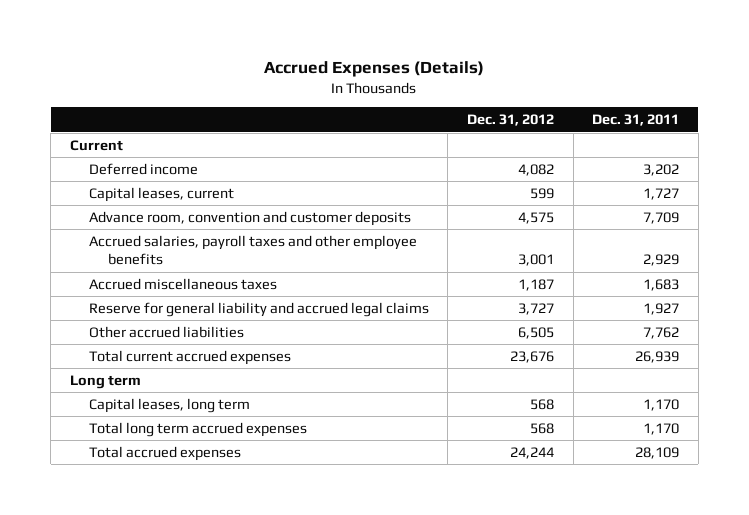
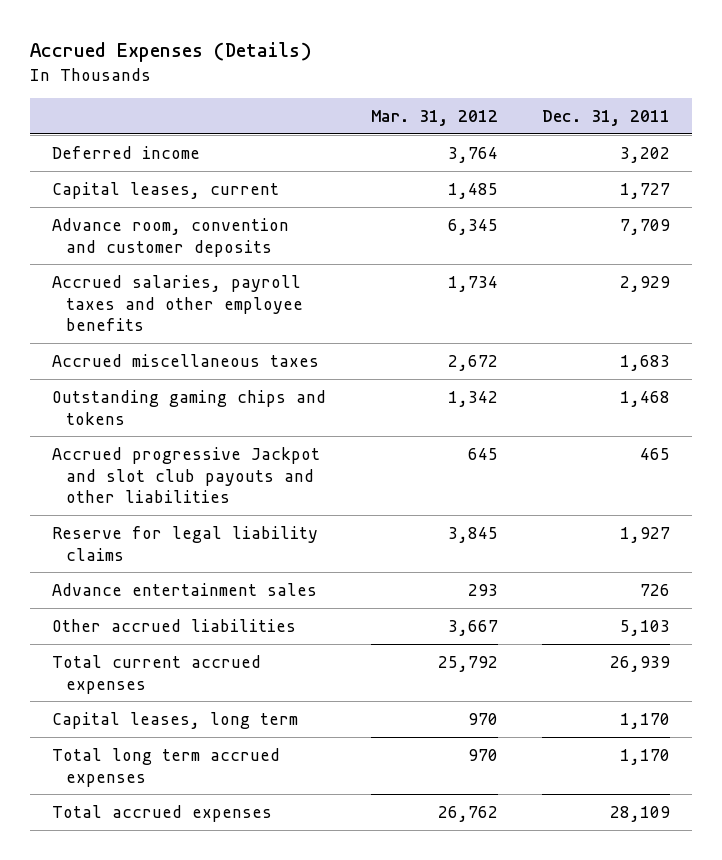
- | Dec. 31, 2012 | Dec. 31, 2011
+ | Mar. 31, 2012 | Dec. 31, 2011
- Current
- Reserve for general liability and accrued legal claims | 3,727 | 1,927
- Other accrued liabilities | 6,505 | 7,762
+ Outstanding gaming chips and tokens | 1,342 | 1,468
+ Accrued progressive Jackpot and slot club payouts and other liabilities | 645 | 465
+ Reserve for legal liability claims | 3,845 | 1,927
+ Advance entertainment sales | 293 | 726
+ Other accrued liabilities | 3,667 | 5,103
- Long term

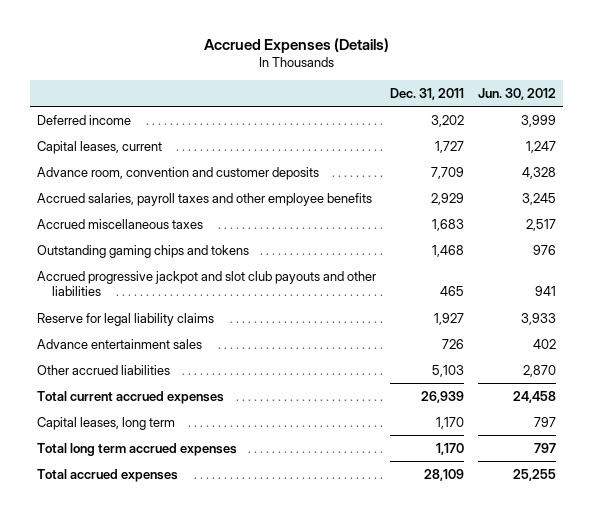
- | Mar. 31, 2012 | Dec. 31, 2011
+ | Dec. 31, 2011 | Jun. 30, 2012
- Accrued progressive Jackpot and slot club payouts and other liabilities | 645 | 465
+ Accrued progressive jackpot and slot club payouts and other liabilities | 465 | 941

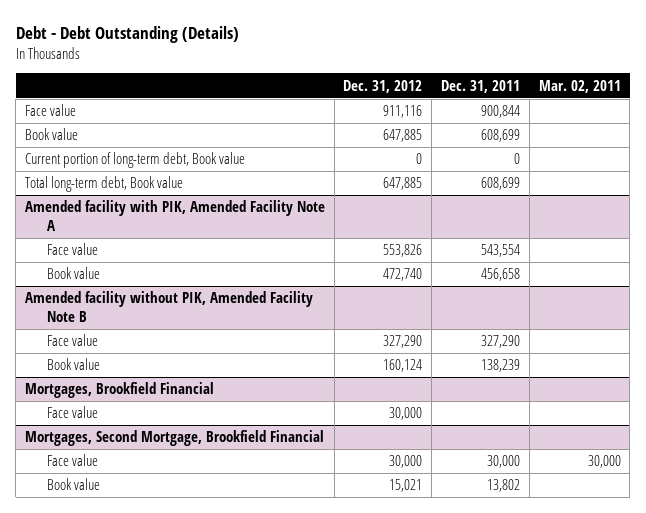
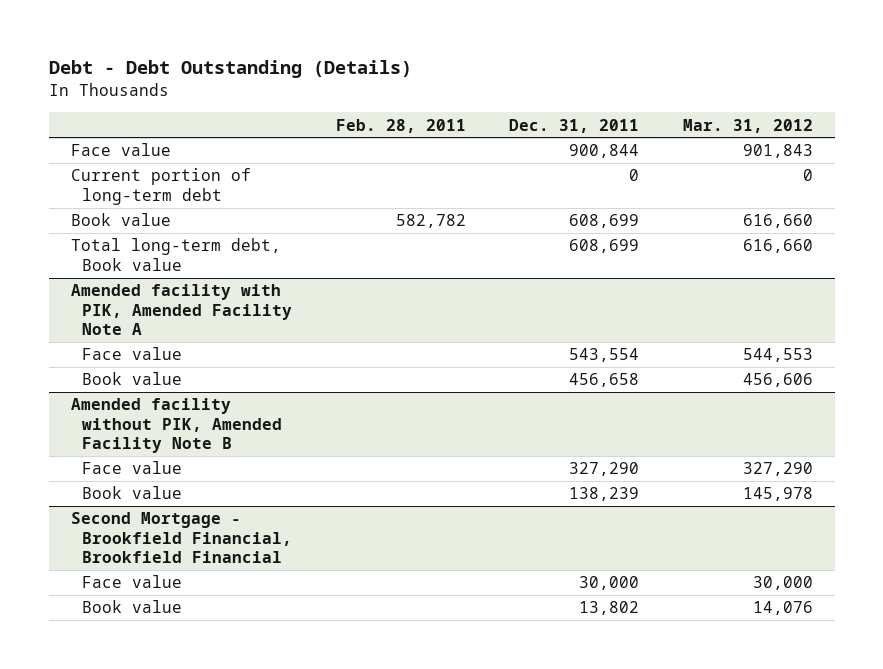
- | Dec. 31, 2012 | Dec. 31, 2011 | Mar. 02, 2011
+ | Feb. 28, 2011 | Dec. 31, 2011 | Mar. 31, 2012
+ Current portion of long-term debt | | 0 | 0
- Current portion of long-term debt, Book value | 0 | 0 |
- Mortgages, Brookfield Financial
- Face value | 30,000 | |
- Mortgages, Second Mortgage, Brookfield Financial
+ Second Mortgage - Brookfield Financial, Brookfield Financial

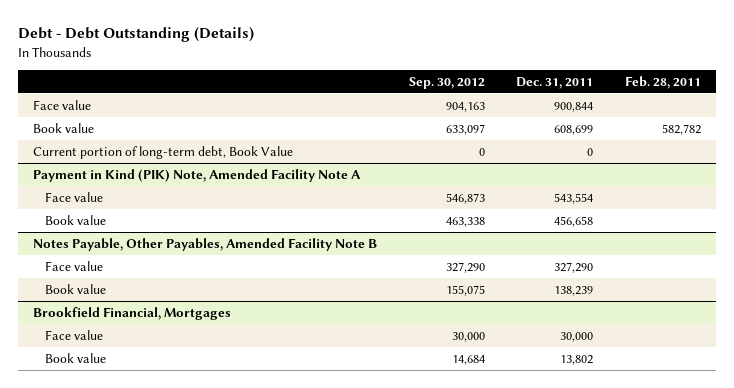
- | Feb. 28, 2011 | Dec. 31, 2011 | Mar. 31, 2012
+ | Sep. 30, 2012 | Dec. 31, 2011 | Feb. 28, 2011
- Current portion of long-term debt | | 0 | 0
- Total long-term debt, Book value | | 608,699 | 616,660
- Amended facility with PIK, Amended Facility Note A
+ Current portion of long-term debt, Book Value | 0 | 0 |
+ Payment in Kind (PIK) Note, Amended Facility Note A
- Amended facility without PIK, Amended Facility Note B
+ Notes Payable, Other Payables, Amended Facility Note B
- Second Mortgage - Brookfield Financial, Brookfield Financial
+ Brookfield Financial, Mortgages

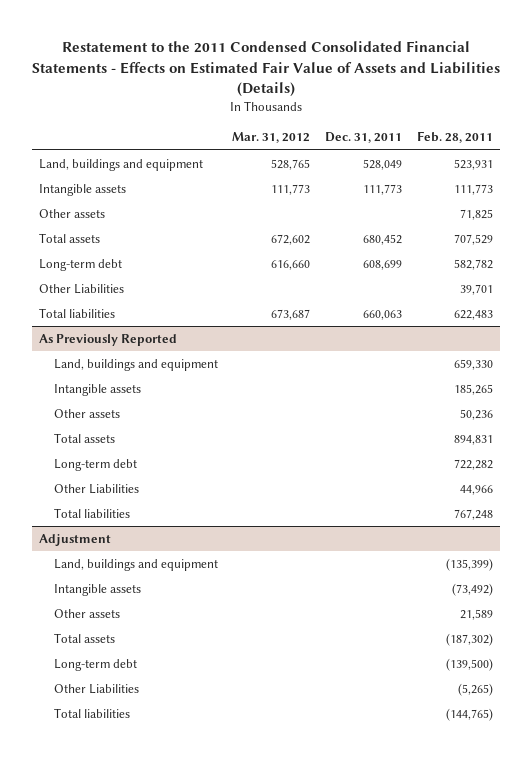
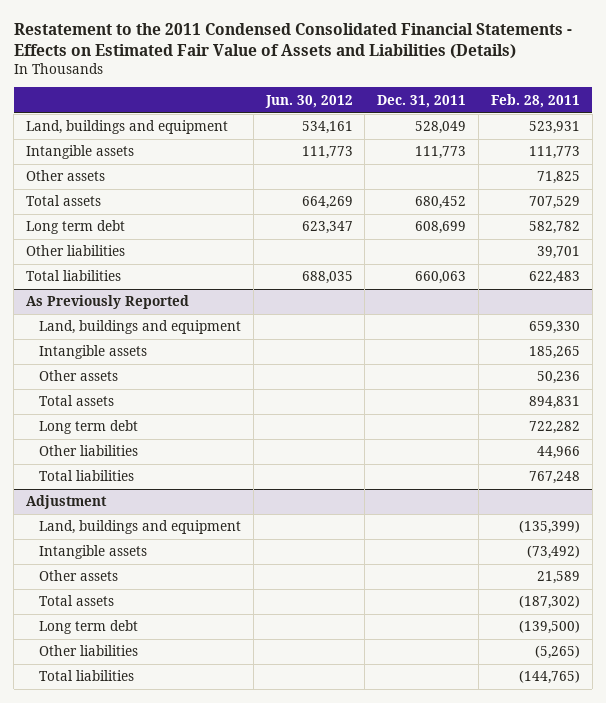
- | Mar. 31, 2012 | Dec. 31, 2011 | Feb. 28, 2011
+ | Jun. 30, 2012 | Dec. 31, 2011 | Feb. 28, 2011
- Long-term debt | 616,660 | 608,699 | 582,782
- Other Liabilities | | | 39,701
+ Long term debt | 623,347 | 608,699 | 582,782
+ Other liabilities | | | 39,701
@ As Previously Reported
- Long-term debt | | | 722,282
- Other Liabilities | | | 44,966
+ Long term debt | | | 722,282
+ Other liabilities | | | 44,966
@ Adjustment
- Long-term debt | | | (139,500)
- Other Liabilities | | | (5,265)
+ Long term debt | | | (139,500)
+ Other liabilities | | | (5,265)

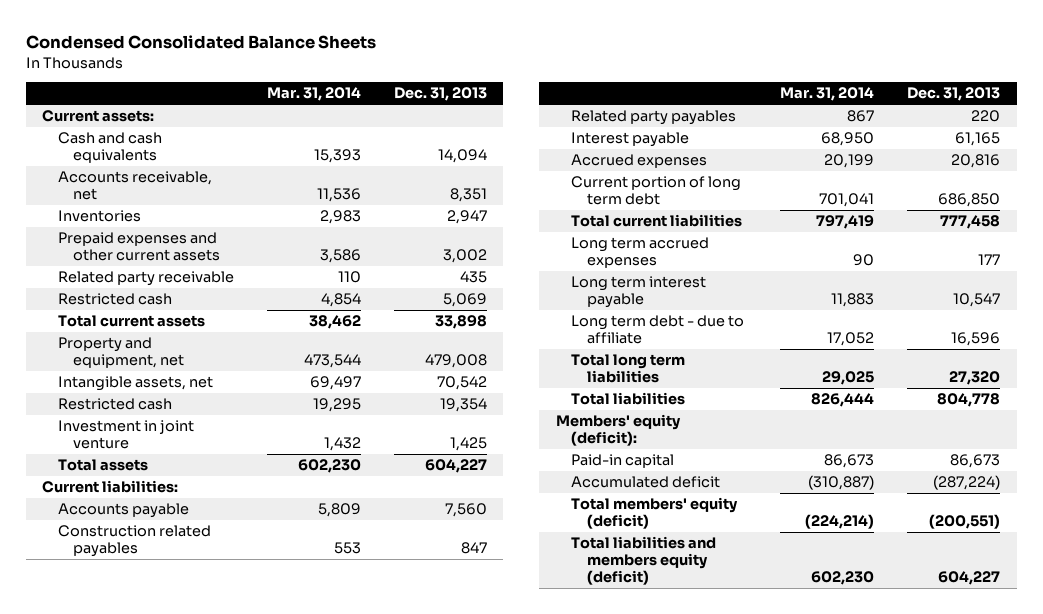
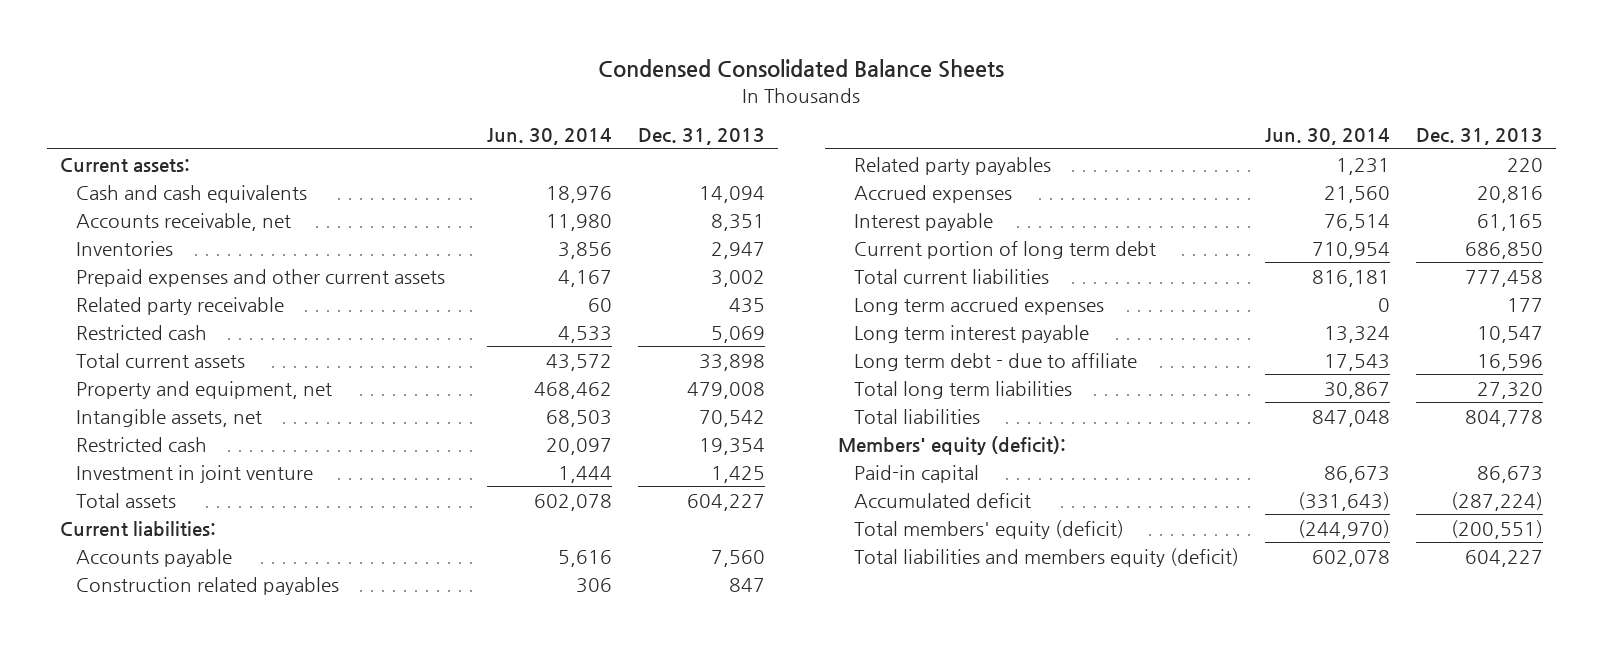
- | Mar. 31, 2014 | Dec. 31, 2013
+ | Jun. 30, 2014 | Dec. 31, 2013
moved down: Interest payable | 76,514 | 61,165

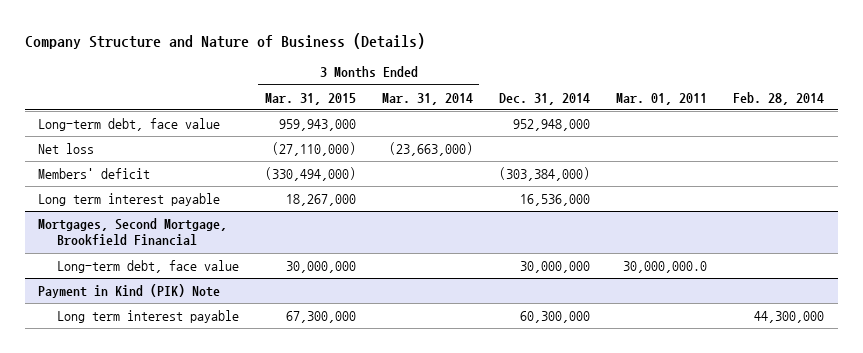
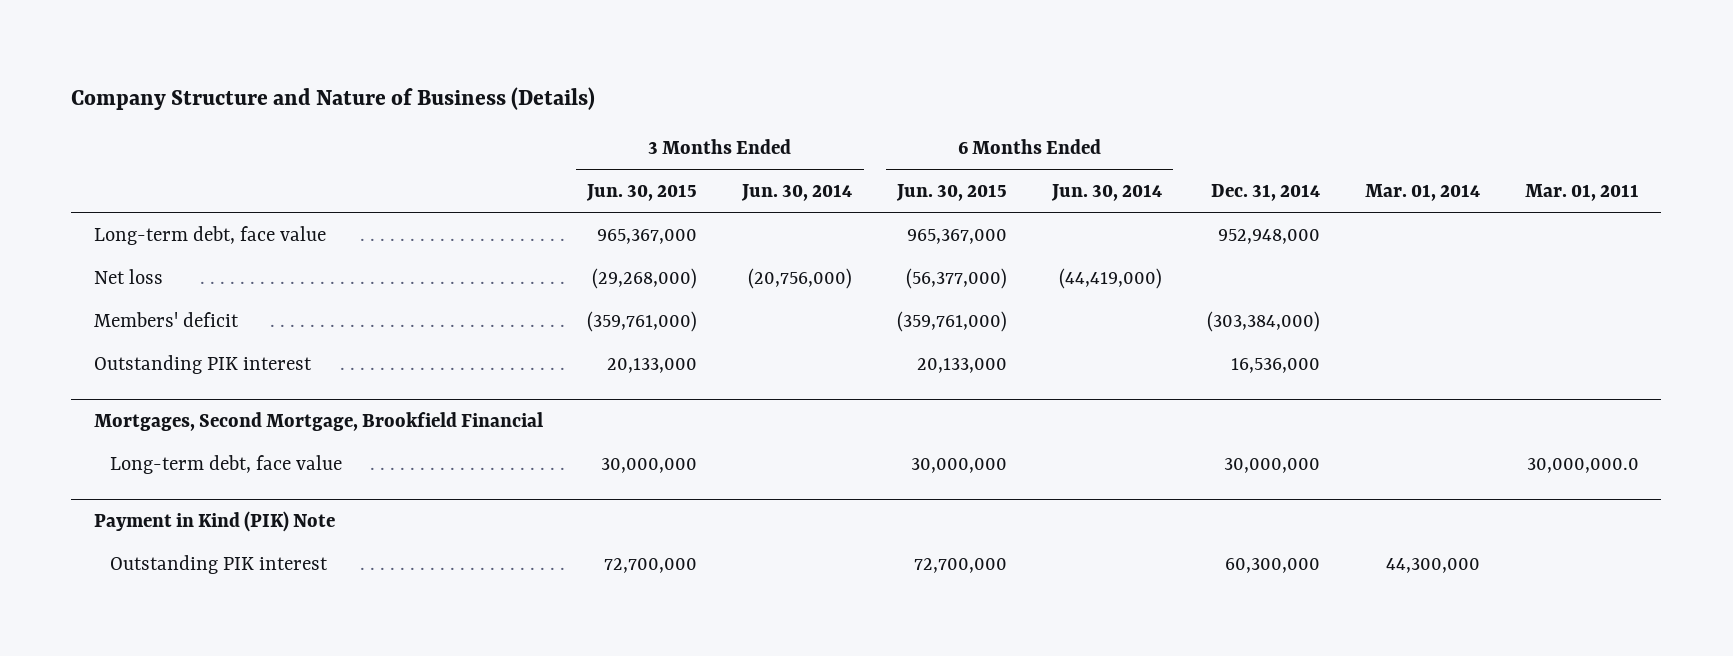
- | 3 Months Ended Mar. 31, 2015 | 3 Months Ended Mar. 31, 2014 | Dec. 31, 2014 | Mar. 01, 2011 | Feb. 28, 2014
+ | 3 Months Ended Jun. 30, 2015 | 3 Months Ended Jun. 30, 2014 | 6 Months Ended Jun. 30, 2015 | 6 Months Ended Jun. 30, 2014 | Dec. 31, 2014 | Mar. 01, 2014 | Mar. 01, 2011
- Long term interest payable | 18,267,000 | | 16,536,000 | |
+ Outstanding PIK interest | 20,133,000 | | 20,133,000 | | 16,536,000 | |
@ Payment in Kind (PIK) Note
- Long term interest payable | 67,300,000 | | 60,300,000 | | 44,300,000
+ Outstanding PIK interest | 72,700,000 | | 72,700,000 | | 60,300,000 | 44,300,000 |

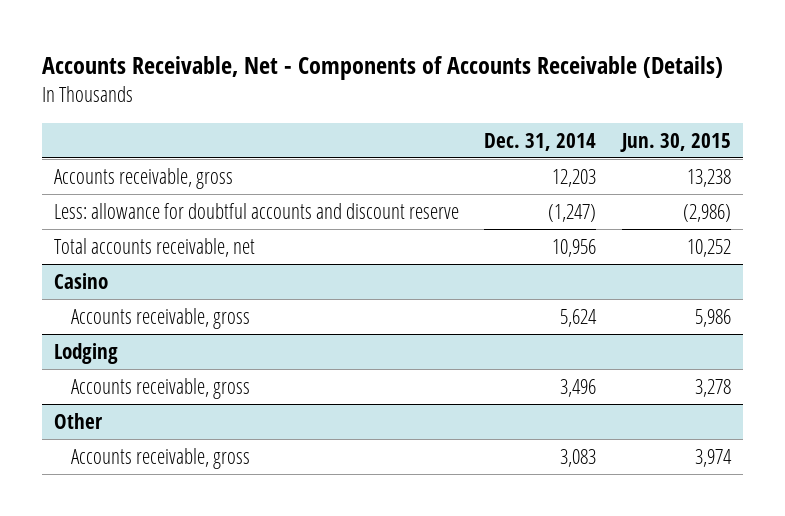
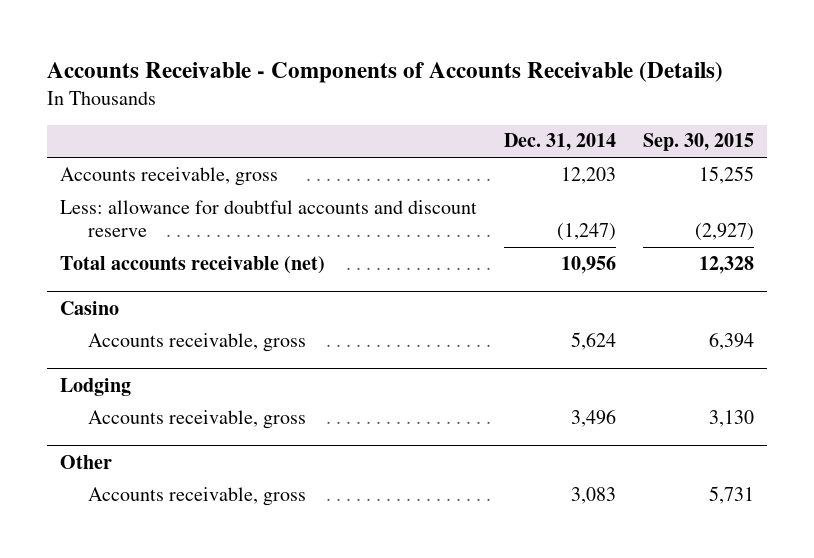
- Accounts Receivable, Net - Components of Accounts Receivable (Details)
+ Accounts Receivable - Components of Accounts Receivable (Details)
- | Dec. 31, 2014 | Jun. 30, 2015
+ | Dec. 31, 2014 | Sep. 30, 2015
- Total accounts receivable, net | 10,956 | 10,252
+ Total accounts receivable (net) | 10,956 | 12,328

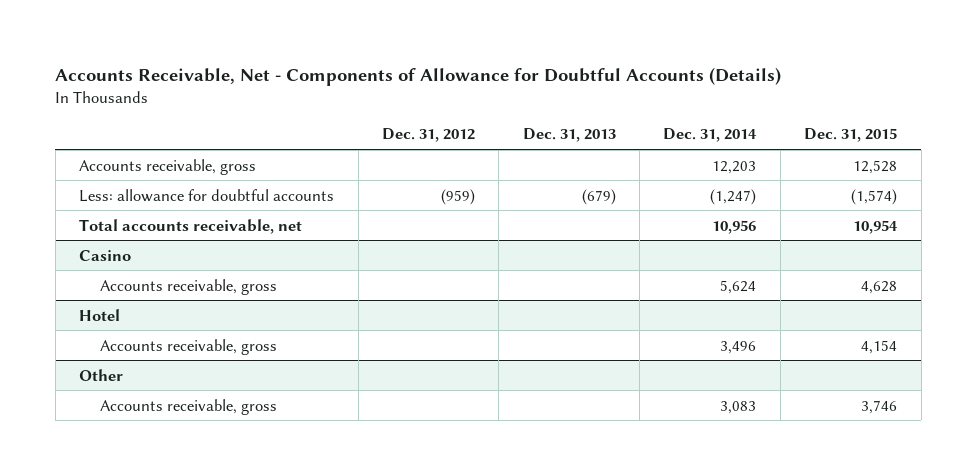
- Accounts Receivable - Components of Accounts Receivable (Details)
+ Accounts Receivable, Net - Components of Allowance for Doubtful Accounts (Details)
- | Dec. 31, 2014 | Sep. 30, 2015
+ | Dec. 31, 2012 | Dec. 31, 2013 | Dec. 31, 2014 | Dec. 31, 2015
- Less: allowance for doubtful accounts and discount reserve | (1,247) | (2,927)
- Total accounts receivable (net) | 10,956 | 12,328
+ Less: allowance for doubtful accounts | (959) | (679) | (1,247) | (1,574)
+ Total accounts receivable, net | | | 10,956 | 10,954
- Lodging
+ Hotel

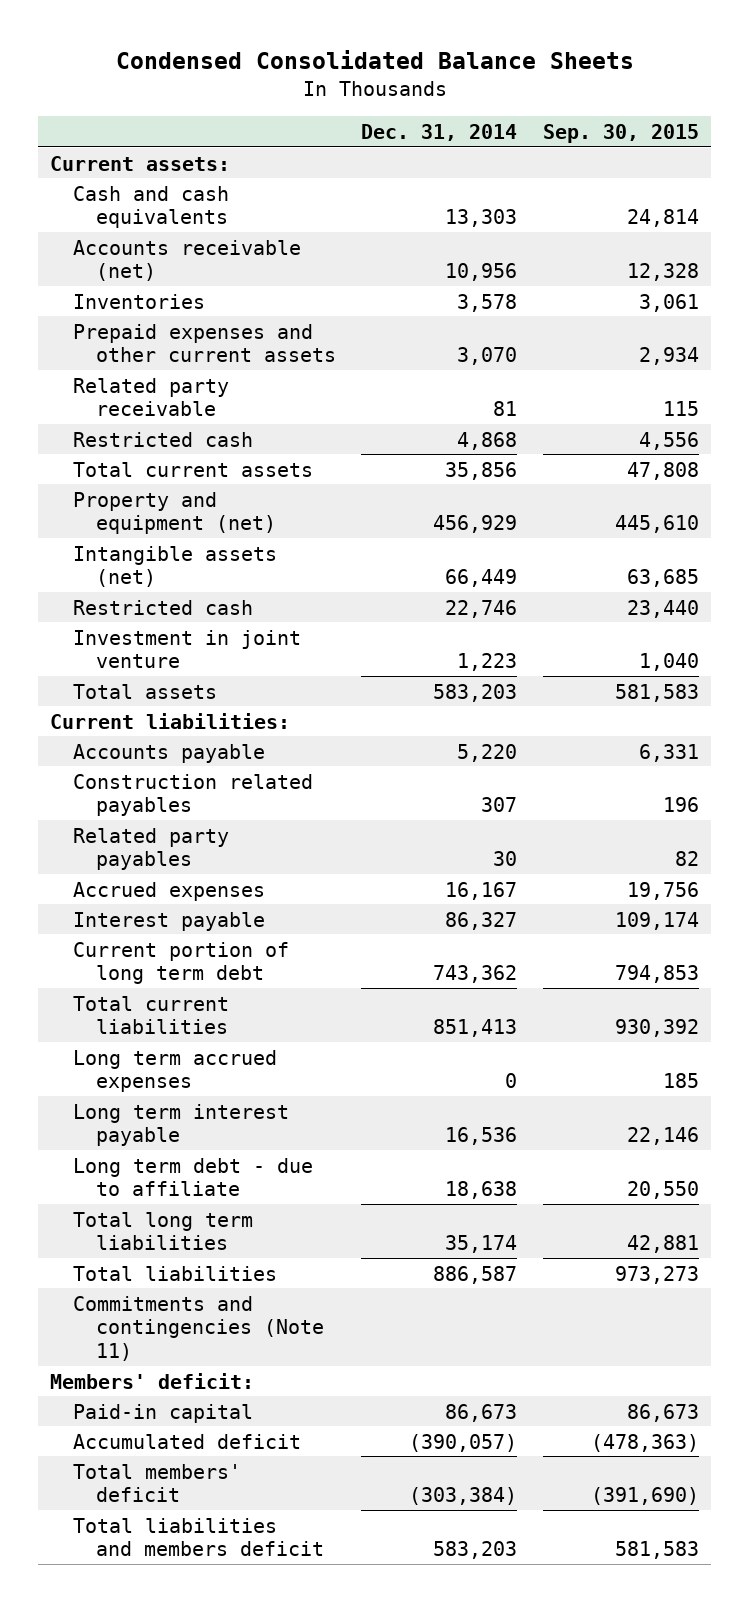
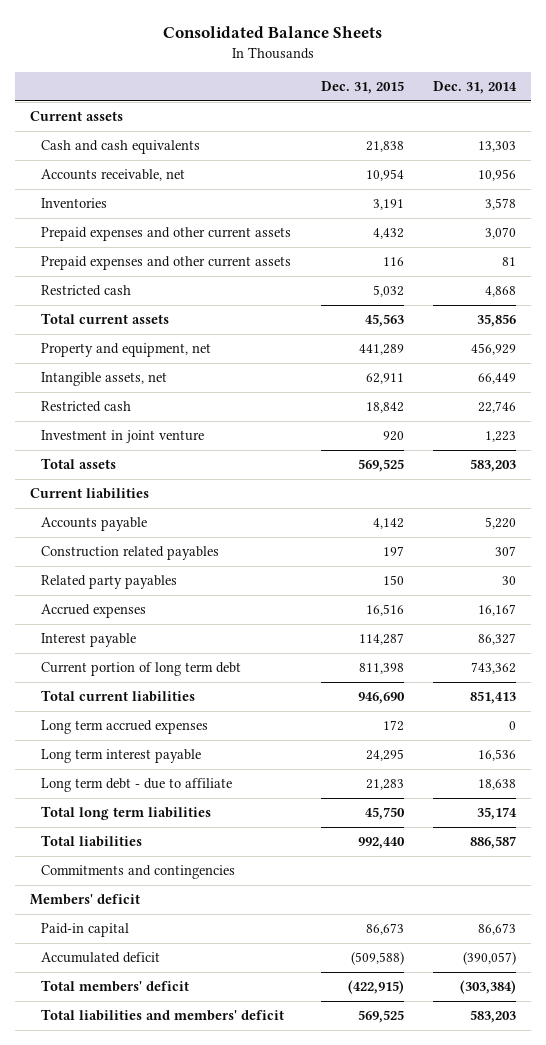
- Condensed Consolidated Balance Sheets
+ Consolidated Balance Sheets
- | Dec. 31, 2014 | Sep. 30, 2015
+ | Dec. 31, 2015 | Dec. 31, 2014
- Current assets:
+ Current assets
- Accounts receivable (net) | 10,956 | 12,328
+ Accounts receivable, net | 10,954 | 10,956
- Related party receivable | 81 | 115
+ Prepaid expenses and other current assets | 116 | 81
- Property and equipment (net) | 456,929 | 445,610
- Intangible assets (net) | 66,449 | 63,685
+ Property and equipment, net | 441,289 | 456,929
+ Intangible assets, net | 62,911 | 66,449
- Current liabilities:
+ Current liabilities
- Commitments and contingencies (Note 11)
- Members' deficit:
+ Commitments and contingencies
+ Members' deficit
- Total liabilities and members deficit | 583,203 | 581,583
+ Total liabilities and members' deficit | 569,525 | 583,203

